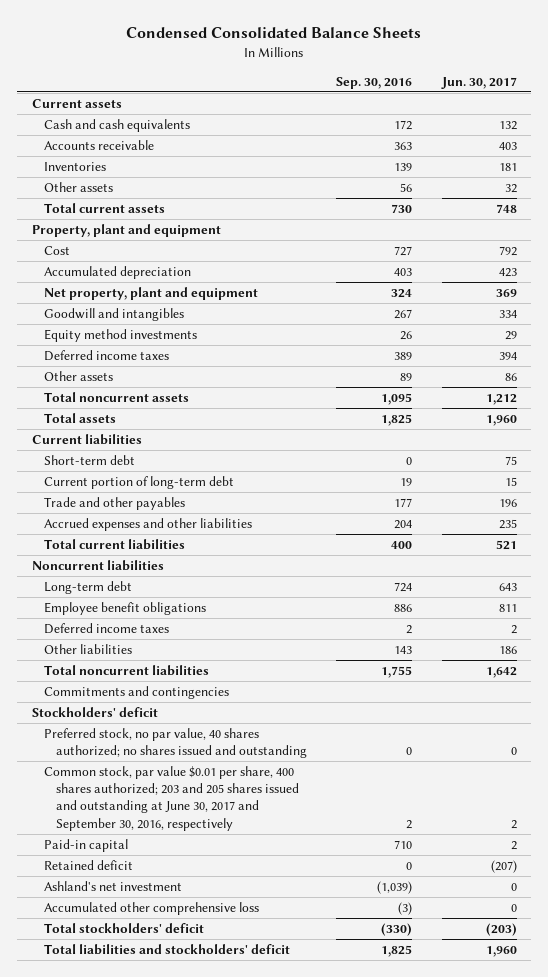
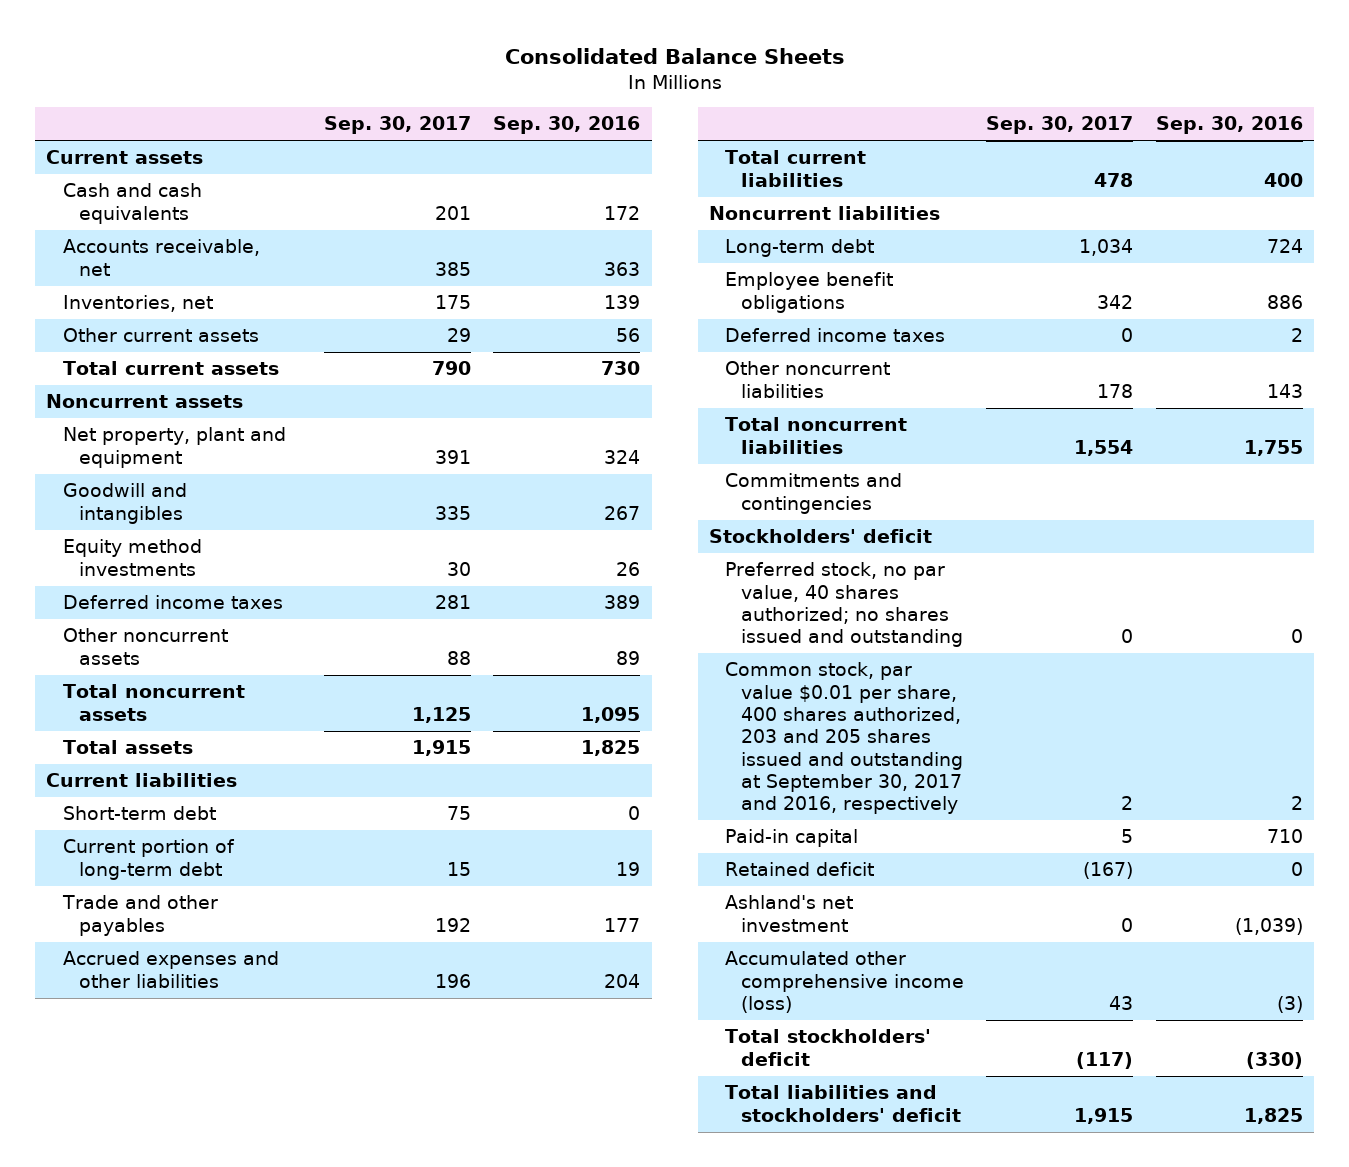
- Condensed Consolidated Balance Sheets
+ Consolidated Balance Sheets
- | Sep. 30, 2016 | Jun. 30, 2017
+ | Sep. 30, 2017 | Sep. 30, 2016
- Accounts receivable | 363 | 403
- Inventories | 139 | 181
- Other assets | 56 | 32
+ Accounts receivable, net | 385 | 363
+ Inventories, net | 175 | 139
+ Other current assets | 29 | 56
- Property, plant and equipment
- Cost | 727 | 792
- Accumulated depreciation | 403 | 423
+ Noncurrent assets
- Other assets | 89 | 86
+ Other noncurrent assets | 88 | 89
- Other liabilities | 143 | 186
+ Other noncurrent liabilities | 178 | 143
- Common stock, par value $0.01 per share, 400 shares authorized; 203 and 205 shares issued and outstanding at June 30, 2017 and September 30, 2016, respectively | 2 | 2
+ Common stock, par value $0.01 per share, 400 shares authorized, 203 and 205 shares issued and outstanding at September 30, 2017 and 2016, respectively | 2 | 2
- Accumulated other comprehensive loss | (3) | 0
+ Accumulated other comprehensive income (loss) | 43 | (3)

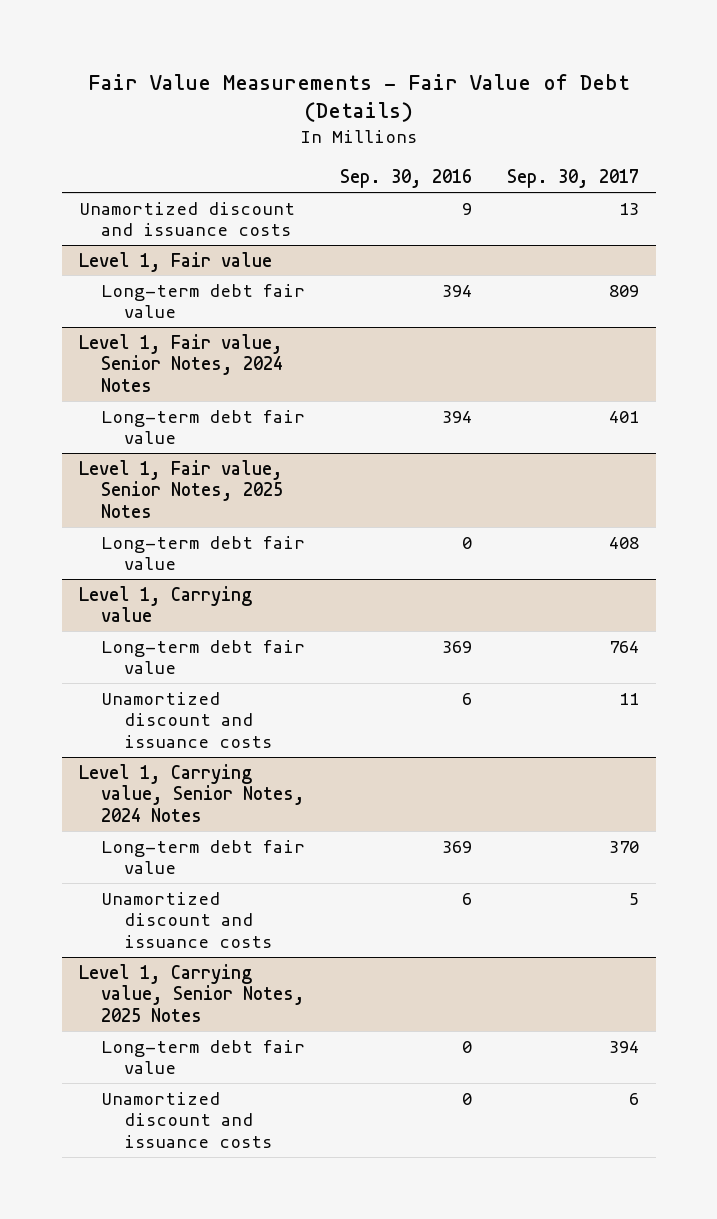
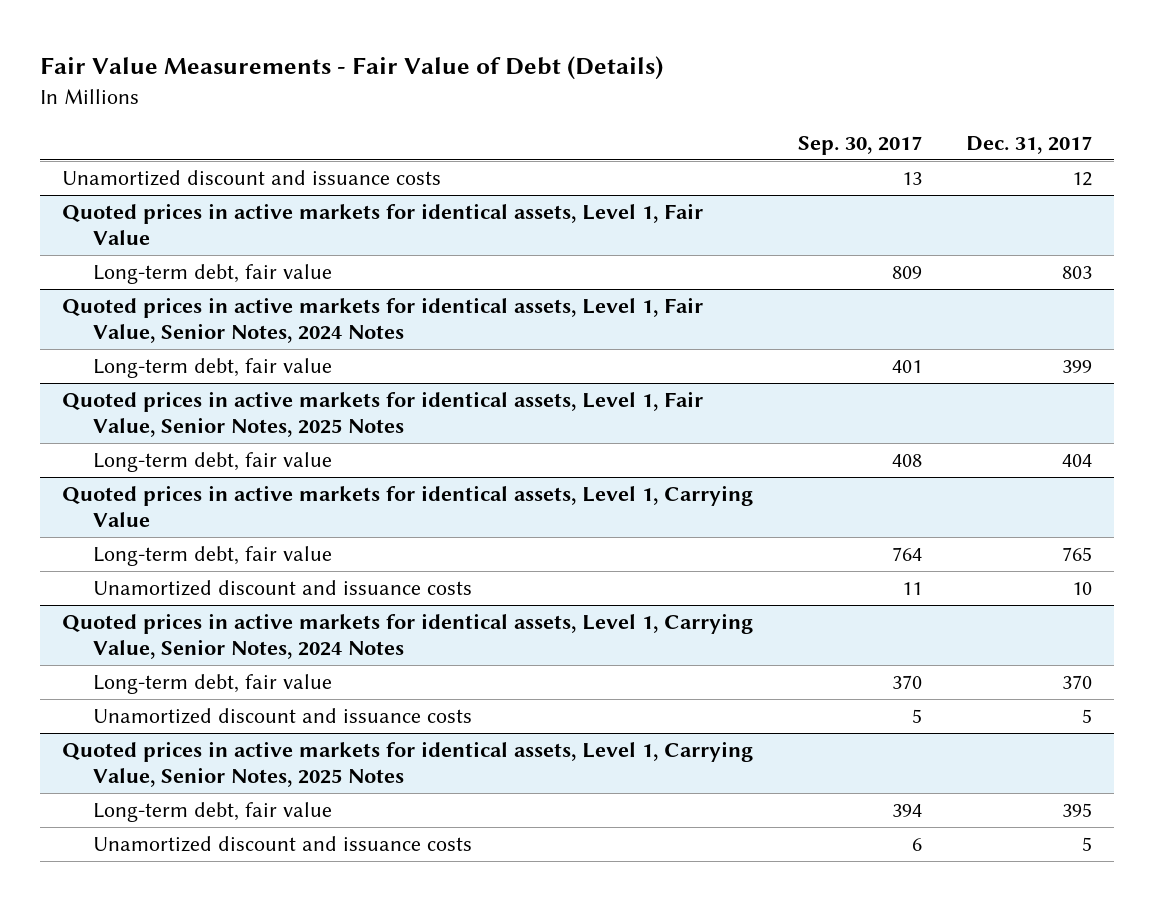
- | Sep. 30, 2016 | Sep. 30, 2017
+ | Sep. 30, 2017 | Dec. 31, 2017
- Level 1, Fair value
- Long-term debt fair value | 394 | 809
- Level 1, Fair value, Senior Notes, 2024 Notes
- Long-term debt fair value | 394 | 401
- Level 1, Fair value, Senior Notes, 2025 Notes
- Long-term debt fair value | 0 | 408
- Level 1, Carrying value
- Long-term debt fair value | 369 | 764
+ Quoted prices in active markets for identical assets, Level 1, Fair Value
+ Long-term debt, fair value | 809 | 803
+ Quoted prices in active markets for identical assets, Level 1, Fair Value, Senior Notes, 2024 Notes
+ Long-term debt, fair value | 401 | 399
+ Quoted prices in active markets for identical assets, Level 1, Fair Value, Senior Notes, 2025 Notes
+ Long-term debt, fair value | 408 | 404
+ Quoted prices in active markets for identical assets, Level 1, Carrying Value
+ Long-term debt, fair value | 764 | 765
- Level 1, Carrying value, Senior Notes, 2024 Notes
- Long-term debt fair value | 369 | 370
+ Quoted prices in active markets for identical assets, Level 1, Carrying Value, Senior Notes, 2024 Notes
+ Long-term debt, fair value | 370 | 370
- Level 1, Carrying value, Senior Notes, 2025 Notes
- Long-term debt fair value | 0 | 394
+ Quoted prices in active markets for identical assets, Level 1, Carrying Value, Senior Notes, 2025 Notes
+ Long-term debt, fair value | 394 | 395

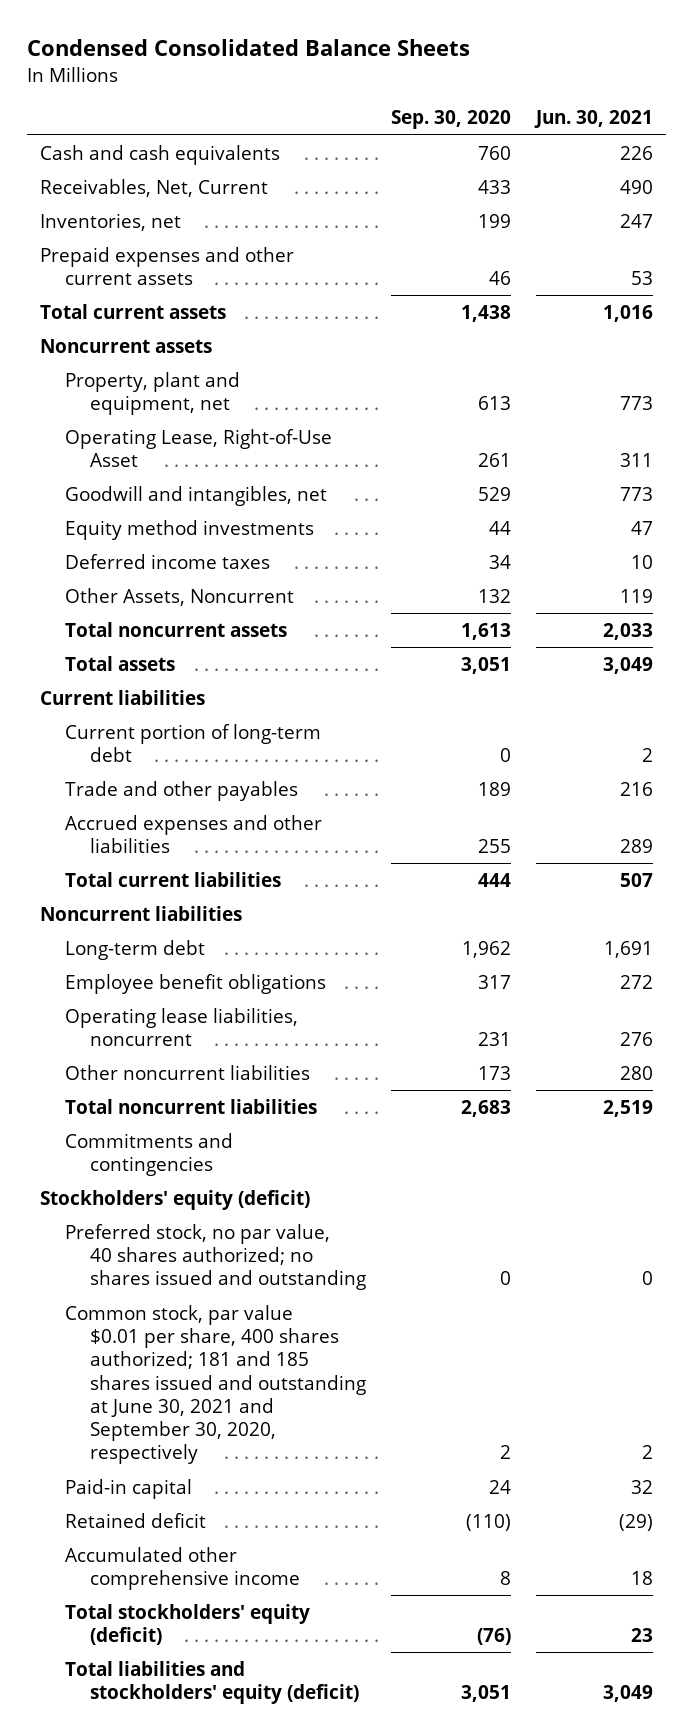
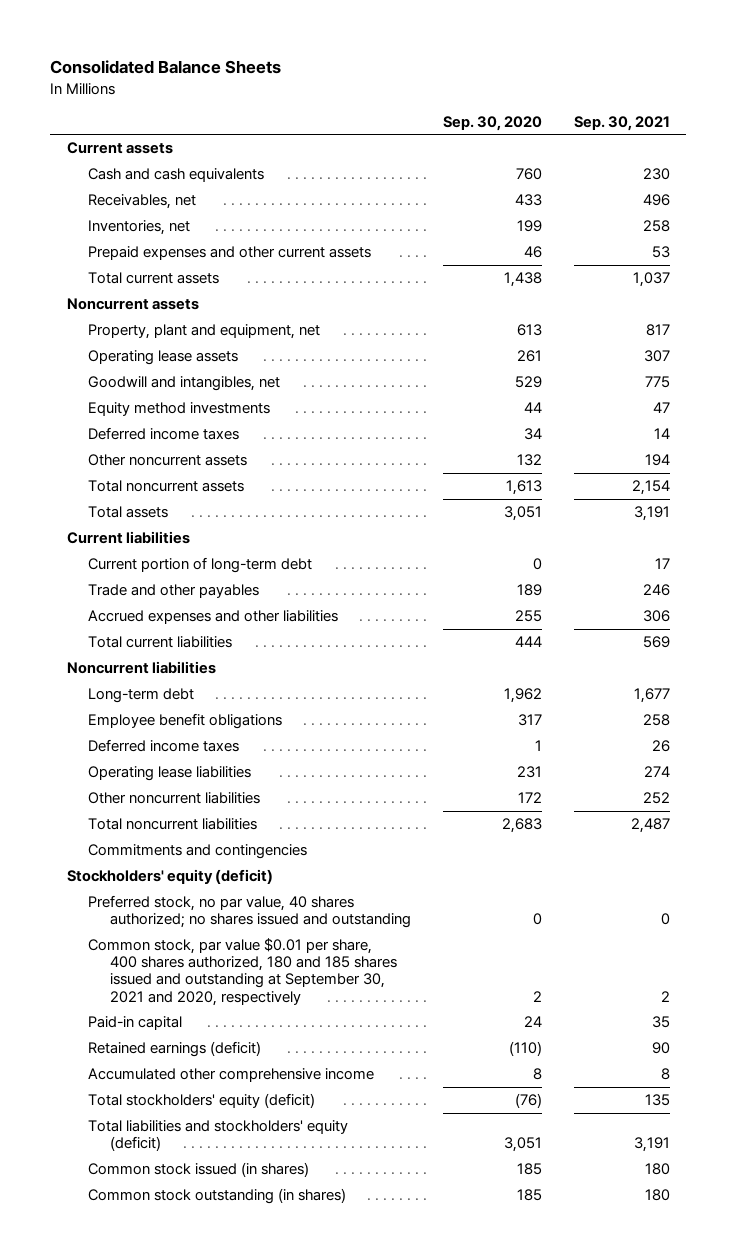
- Condensed Consolidated Balance Sheets
+ Consolidated Balance Sheets
- | Sep. 30, 2020 | Jun. 30, 2021
+ | Sep. 30, 2020 | Sep. 30, 2021
+ Current assets
- Receivables, Net, Current | 433 | 490
+ Receivables, net | 433 | 496
- Operating Lease, Right-of-Use Asset | 261 | 311
+ Operating lease assets | 261 | 307
- Other Assets, Noncurrent | 132 | 119
+ Other noncurrent assets | 132 | 194
- Operating lease liabilities, noncurrent | 231 | 276
- Other noncurrent liabilities | 173 | 280
+ Deferred income taxes | 1 | 26
+ Operating lease liabilities | 231 | 274
+ Other noncurrent liabilities | 172 | 252
- Common stock, par value $0.01 per share, 400 shares authorized; 181 and 185 shares issued and outstanding at June 30, 2021 and September 30, 2020, respectively | 2 | 2
+ Common stock, par value $0.01 per share, 400 shares authorized, 180 and 185 shares issued and outstanding at September 30, 2021 and 2020, respectively | 2 | 2
- Retained deficit | (110) | (29)
+ Retained earnings (deficit) | (110) | 90
+ Common stock issued (in shares) | 185 | 180
+ Common stock outstanding (in shares) | 185 | 180

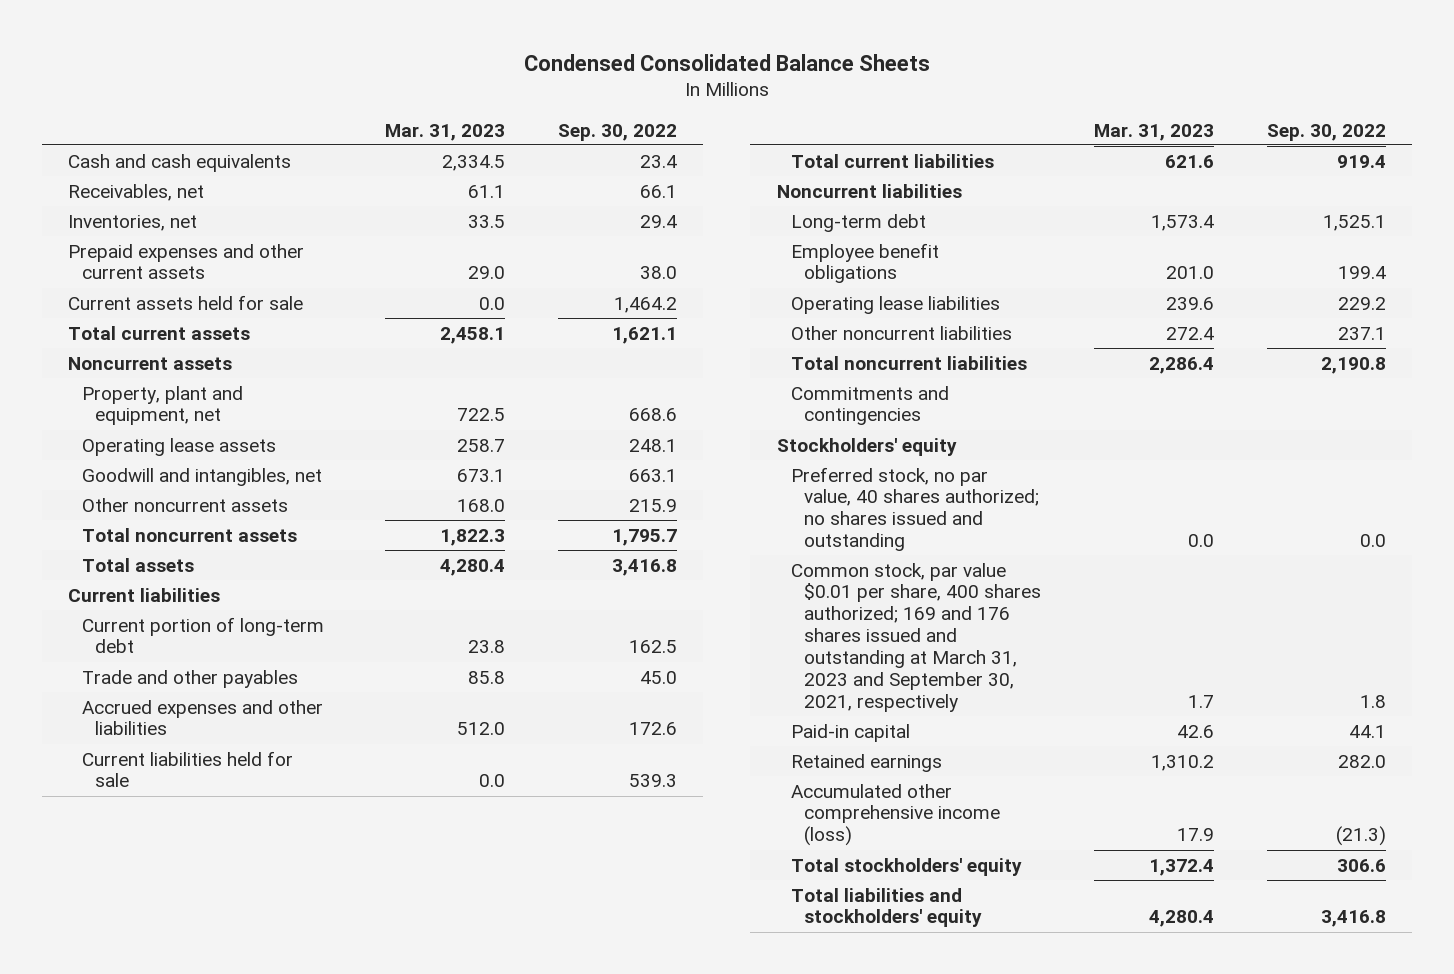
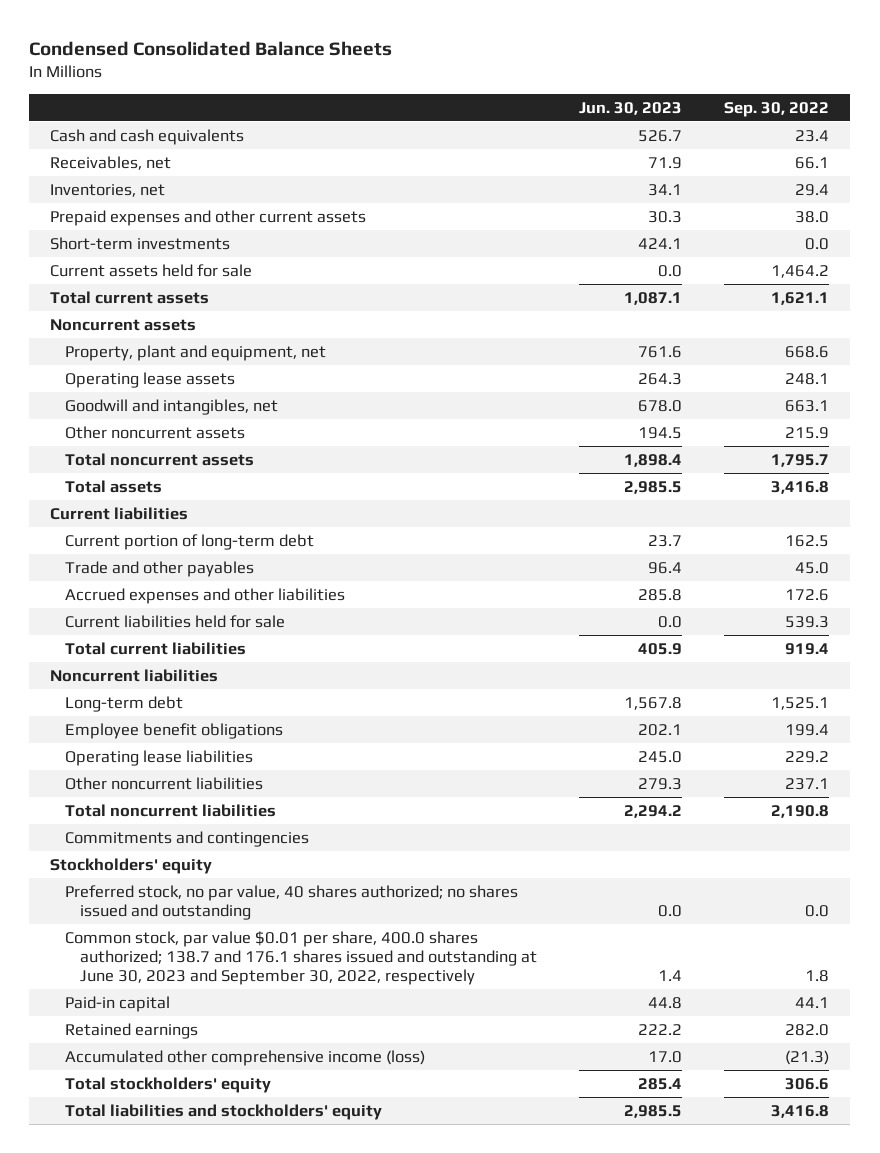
- | Mar. 31, 2023 | Sep. 30, 2022
+ | Jun. 30, 2023 | Sep. 30, 2022
+ Short-term investments | 424.1 | 0.0
- Common stock, par value $0.01 per share, 400 shares authorized; 169 and 176 shares issued and outstanding at March 31, 2023 and September 30, 2021, respectively | 1.7 | 1.8
+ Common stock, par value $0.01 per share, 400.0 shares authorized; 138.7 and 176.1 shares issued and outstanding at June 30, 2023 and September 30, 2022, respectively | 1.4 | 1.8

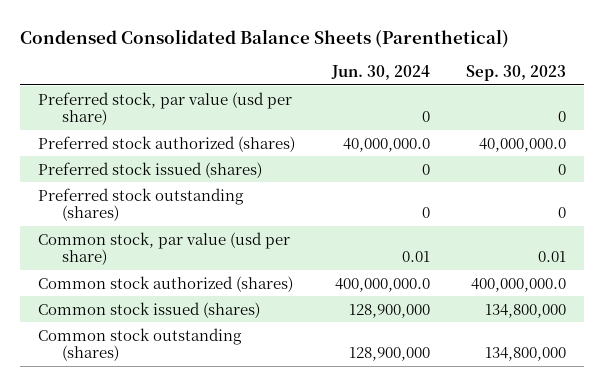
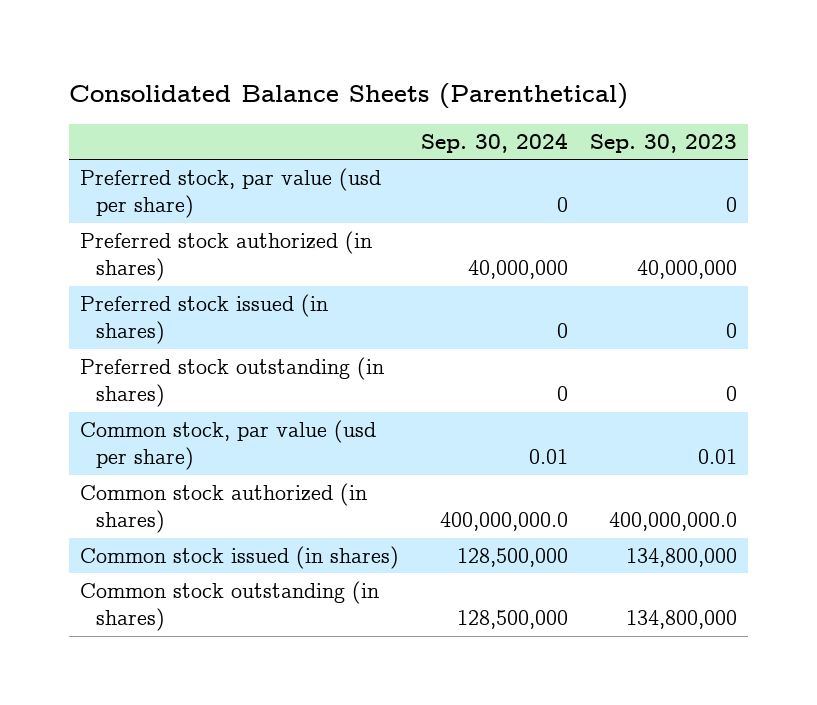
- Condensed Consolidated Balance Sheets (Parenthetical)
+ Consolidated Balance Sheets (Parenthetical)
- | Jun. 30, 2024 | Sep. 30, 2023
+ | Sep. 30, 2024 | Sep. 30, 2023
- Preferred stock authorized (shares) | 40,000,000.0 | 40,000,000.0
- Preferred stock issued (shares) | 0 | 0
- Preferred stock outstanding (shares) | 0 | 0
+ Preferred stock authorized (in shares) | 40,000,000 | 40,000,000
+ Preferred stock issued (in shares) | 0 | 0
+ Preferred stock outstanding (in shares) | 0 | 0
- Common stock authorized (shares) | 400,000,000.0 | 400,000,000.0
- Common stock issued (shares) | 128,900,000 | 134,800,000
- Common stock outstanding (shares) | 128,900,000 | 134,800,000
+ Common stock authorized (in shares) | 400,000,000.0 | 400,000,000.0
+ Common stock issued (in shares) | 128,500,000 | 134,800,000
+ Common stock outstanding (in shares) | 128,500,000 | 134,800,000

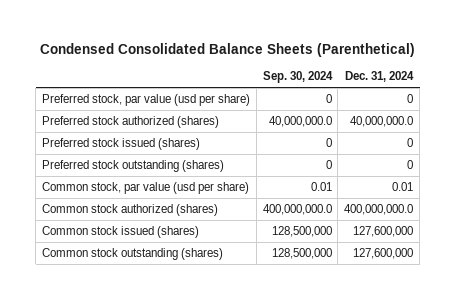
- Consolidated Balance Sheets (Parenthetical)
+ Condensed Consolidated Balance Sheets (Parenthetical)
- | Sep. 30, 2024 | Sep. 30, 2023
+ | Sep. 30, 2024 | Dec. 31, 2024
- Preferred stock authorized (in shares) | 40,000,000 | 40,000,000
- Preferred stock issued (in shares) | 0 | 0
- Preferred stock outstanding (in shares) | 0 | 0
+ Preferred stock authorized (shares) | 40,000,000.0 | 40,000,000.0
+ Preferred stock issued (shares) | 0 | 0
+ Preferred stock outstanding (shares) | 0 | 0
- Common stock authorized (in shares) | 400,000,000.0 | 400,000,000.0
- Common stock issued (in shares) | 128,500,000 | 134,800,000
- Common stock outstanding (in shares) | 128,500,000 | 134,800,000
+ Common stock authorized (shares) | 400,000,000.0 | 400,000,000.0
+ Common stock issued (shares) | 128,500,000 | 127,600,000
+ Common stock outstanding (shares) | 128,500,000 | 127,600,000

